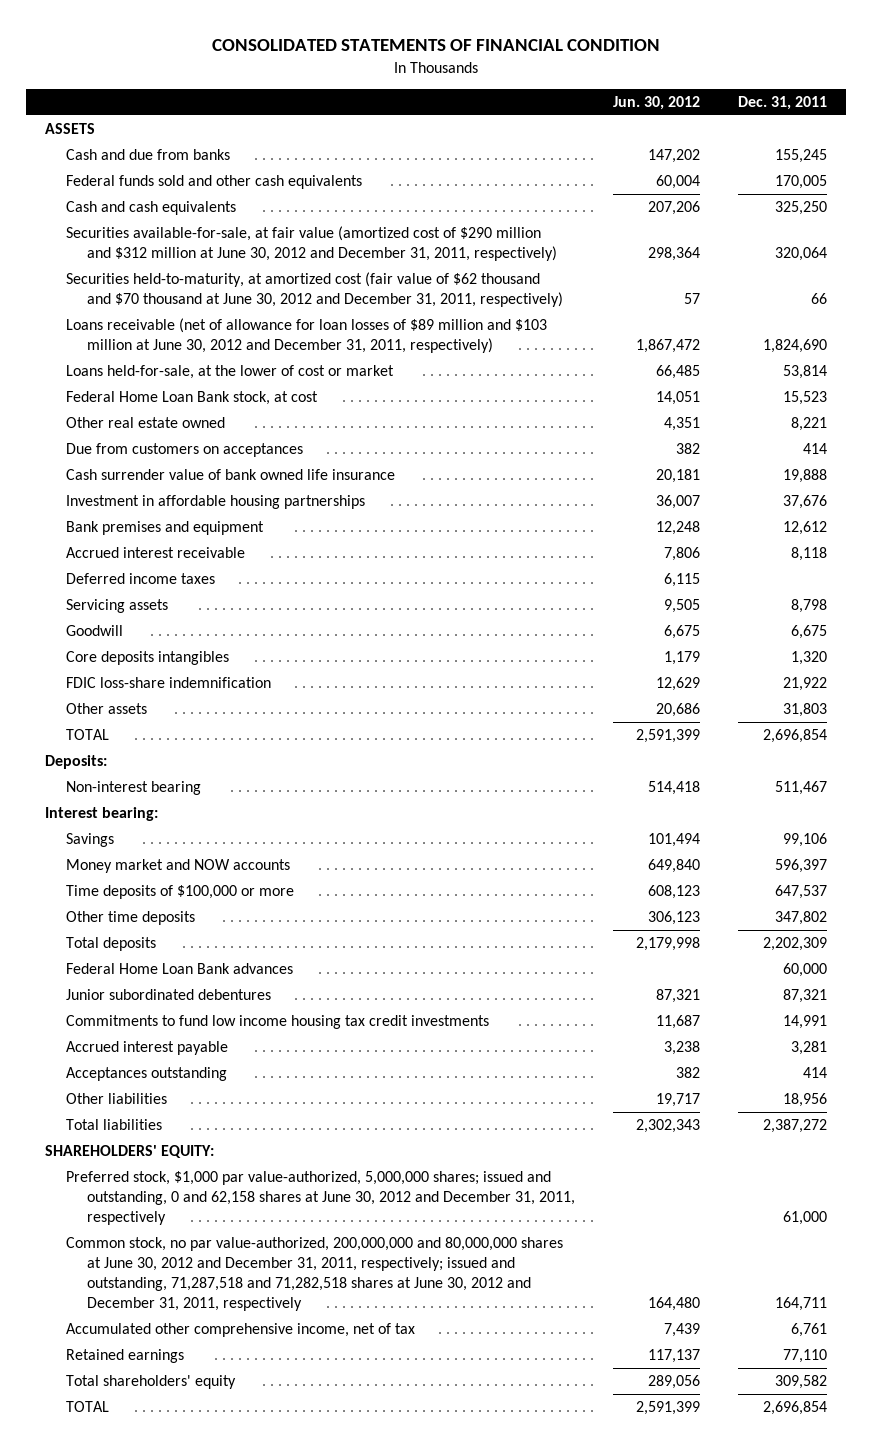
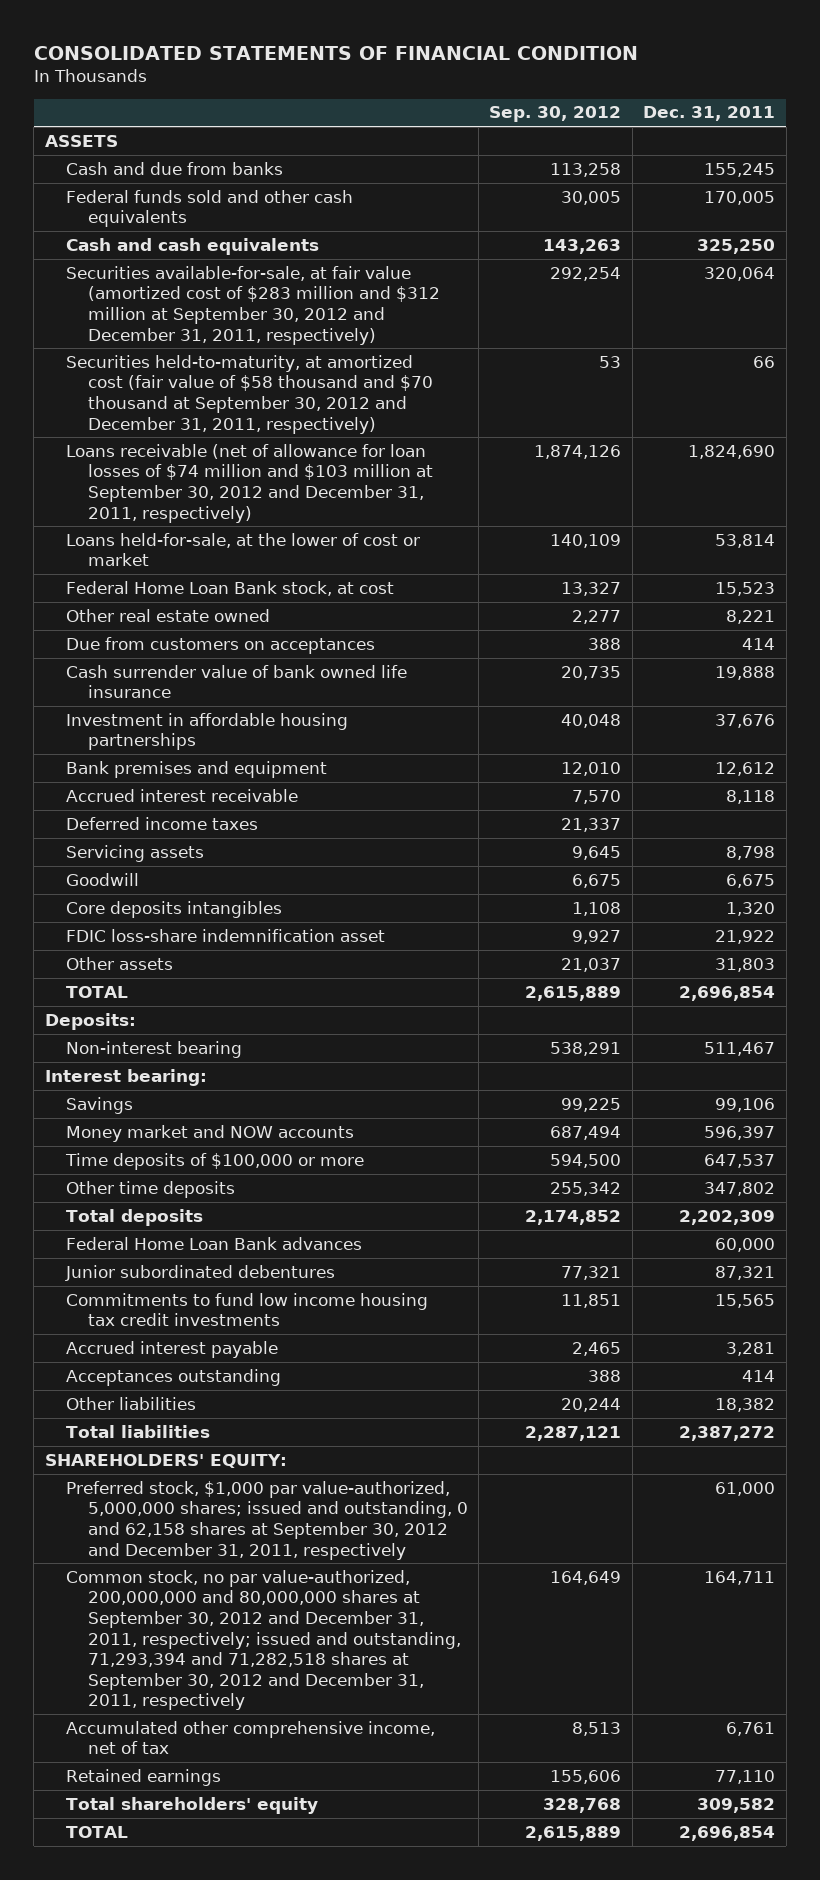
- | Jun. 30, 2012 | Dec. 31, 2011
+ | Sep. 30, 2012 | Dec. 31, 2011
- Securities available-for-sale, at fair value (amortized cost of $290 million and $312 million at June 30, 2012 and December 31, 2011, respectively) | 298,364 | 320,064
- Securities held-to-maturity, at amortized cost (fair value of $62 thousand and $70 thousand at June 30, 2012 and December 31, 2011, respectively) | 57 | 66
- Loans receivable (net of allowance for loan losses of $89 million and $103 million at June 30, 2012 and December 31, 2011, respectively) | 1,867,472 | 1,824,690
+ Securities available-for-sale, at fair value (amortized cost of $283 million and $312 million at September 30, 2012 and December 31, 2011, respectively) | 292,254 | 320,064
+ Securities held-to-maturity, at amortized cost (fair value of $58 thousand and $70 thousand at September 30, 2012 and December 31, 2011, respectively) | 53 | 66
+ Loans receivable (net of allowance for loan losses of $74 million and $103 million at September 30, 2012 and December 31, 2011, respectively) | 1,874,126 | 1,824,690
- FDIC loss-share indemnification | 12,629 | 21,922
+ FDIC loss-share indemnification asset | 9,927 | 21,922
- Commitments to fund low income housing tax credit investments | 11,687 | 14,991
+ Commitments to fund low income housing tax credit investments | 11,851 | 15,565
- Other liabilities | 19,717 | 18,956
+ Other liabilities | 20,244 | 18,382
- Preferred stock, $1,000 par value-authorized, 5,000,000 shares; issued and outstanding, 0 and 62,158 shares at June 30, 2012 and December 31, 2011, respectively | | 61,000
- Common stock, no par value-authorized, 200,000,000 and 80,000,000 shares at June 30, 2012 and December 31, 2011, respectively; issued and outstanding, 71,287,518 and 71,282,518 shares at June 30, 2012 and December 31, 2011, respectively | 164,480 | 164,711
+ Preferred stock, $1,000 par value-authorized, 5,000,000 shares; issued and outstanding, 0 and 62,158 shares at September 30, 2012 and December 31, 2011, respectively | | 61,000
+ Common stock, no par value-authorized, 200,000,000 and 80,000,000 shares at September 30, 2012 and December 31, 2011, respectively; issued and outstanding, 71,293,394 and 71,282,518 shares at September 30, 2012 and December 31, 2011, respectively | 164,649 | 164,711

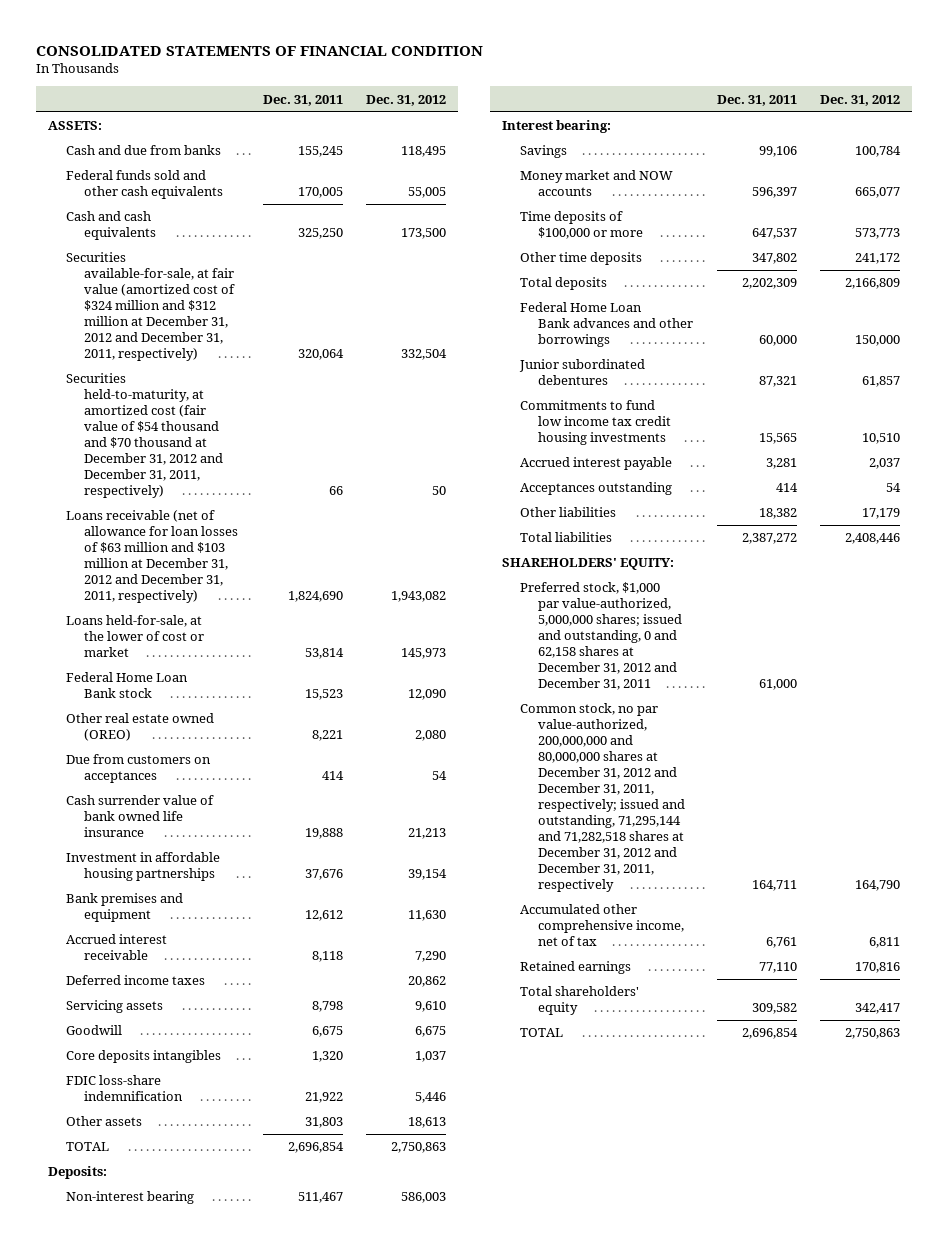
- | Sep. 30, 2012 | Dec. 31, 2011
+ | Dec. 31, 2011 | Dec. 31, 2012
- ASSETS
+ ASSETS:
- Securities available-for-sale, at fair value (amortized cost of $283 million and $312 million at September 30, 2012 and December 31, 2011, respectively) | 292,254 | 320,064
- Securities held-to-maturity, at amortized cost (fair value of $58 thousand and $70 thousand at September 30, 2012 and December 31, 2011, respectively) | 53 | 66
- Loans receivable (net of allowance for loan losses of $74 million and $103 million at September 30, 2012 and December 31, 2011, respectively) | 1,874,126 | 1,824,690
+ Securities available-for-sale, at fair value (amortized cost of $324 million and $312 million at December 31, 2012 and December 31, 2011, respectively) | 320,064 | 332,504
+ Securities held-to-maturity, at amortized cost (fair value of $54 thousand and $70 thousand at December 31, 2012 and December 31, 2011, respectively) | 66 | 50
+ Loans receivable (net of allowance for loan losses of $63 million and $103 million at December 31, 2012 and December 31, 2011, respectively) | 1,824,690 | 1,943,082
- Federal Home Loan Bank stock, at cost | 13,327 | 15,523
- Other real estate owned | 2,277 | 8,221
+ Federal Home Loan Bank stock | 15,523 | 12,090
+ Other real estate owned (OREO) | 8,221 | 2,080
- FDIC loss-share indemnification asset | 9,927 | 21,922
+ FDIC loss-share indemnification | 21,922 | 5,446
- Federal Home Loan Bank advances | | 60,000
+ Federal Home Loan Bank advances and other borrowings | 60,000 | 150,000
- Commitments to fund low income housing tax credit investments | 11,851 | 15,565
+ Commitments to fund low income tax credit housing investments | 15,565 | 10,510
- Preferred stock, $1,000 par value-authorized, 5,000,000 shares; issued and outstanding, 0 and 62,158 shares at September 30, 2012 and December 31, 2011, respectively | | 61,000
- Common stock, no par value-authorized, 200,000,000 and 80,000,000 shares at September 30, 2012 and December 31, 2011, respectively; issued and outstanding, 71,293,394 and 71,282,518 shares at September 30, 2012 and December 31, 2011, respectively | 164,649 | 164,711
+ Preferred stock, $1,000 par value-authorized, 5,000,000 shares; issued and outstanding, 0 and 62,158 shares at December 31, 2012 and December 31, 2011 | 61,000 |
+ Common stock, no par value-authorized, 200,000,000 and 80,000,000 shares at December 31, 2012 and December 31, 2011, respectively; issued and outstanding, 71,295,144 and 71,282,518 shares at December 31, 2012 and December 31, 2011, respectively | 164,711 | 164,790

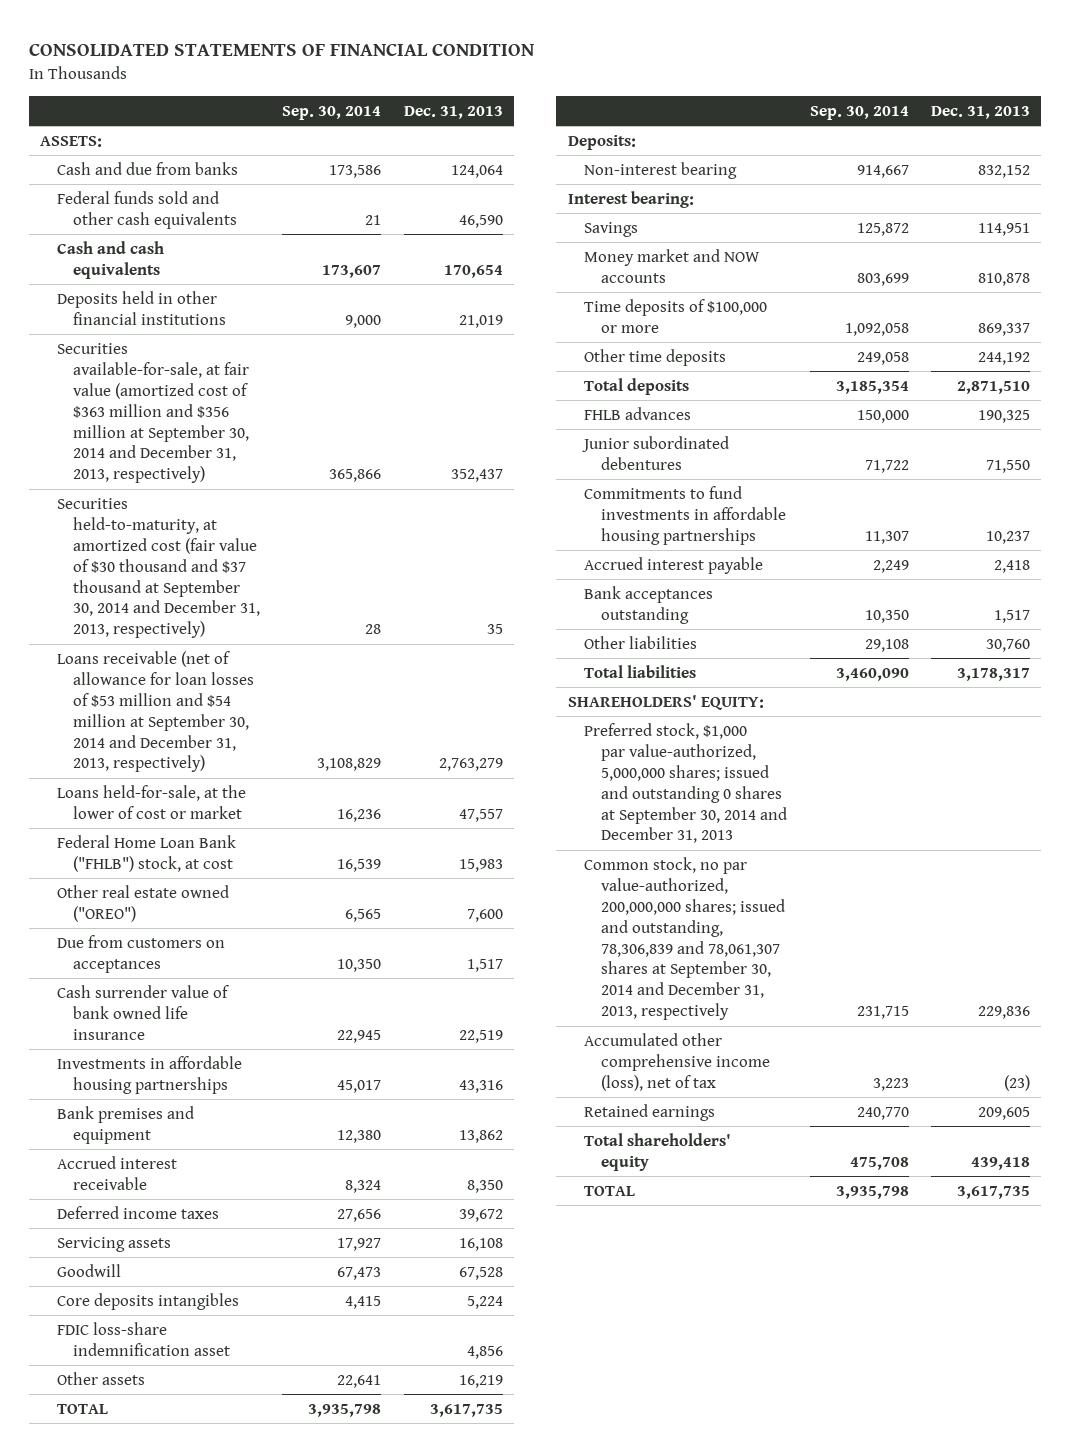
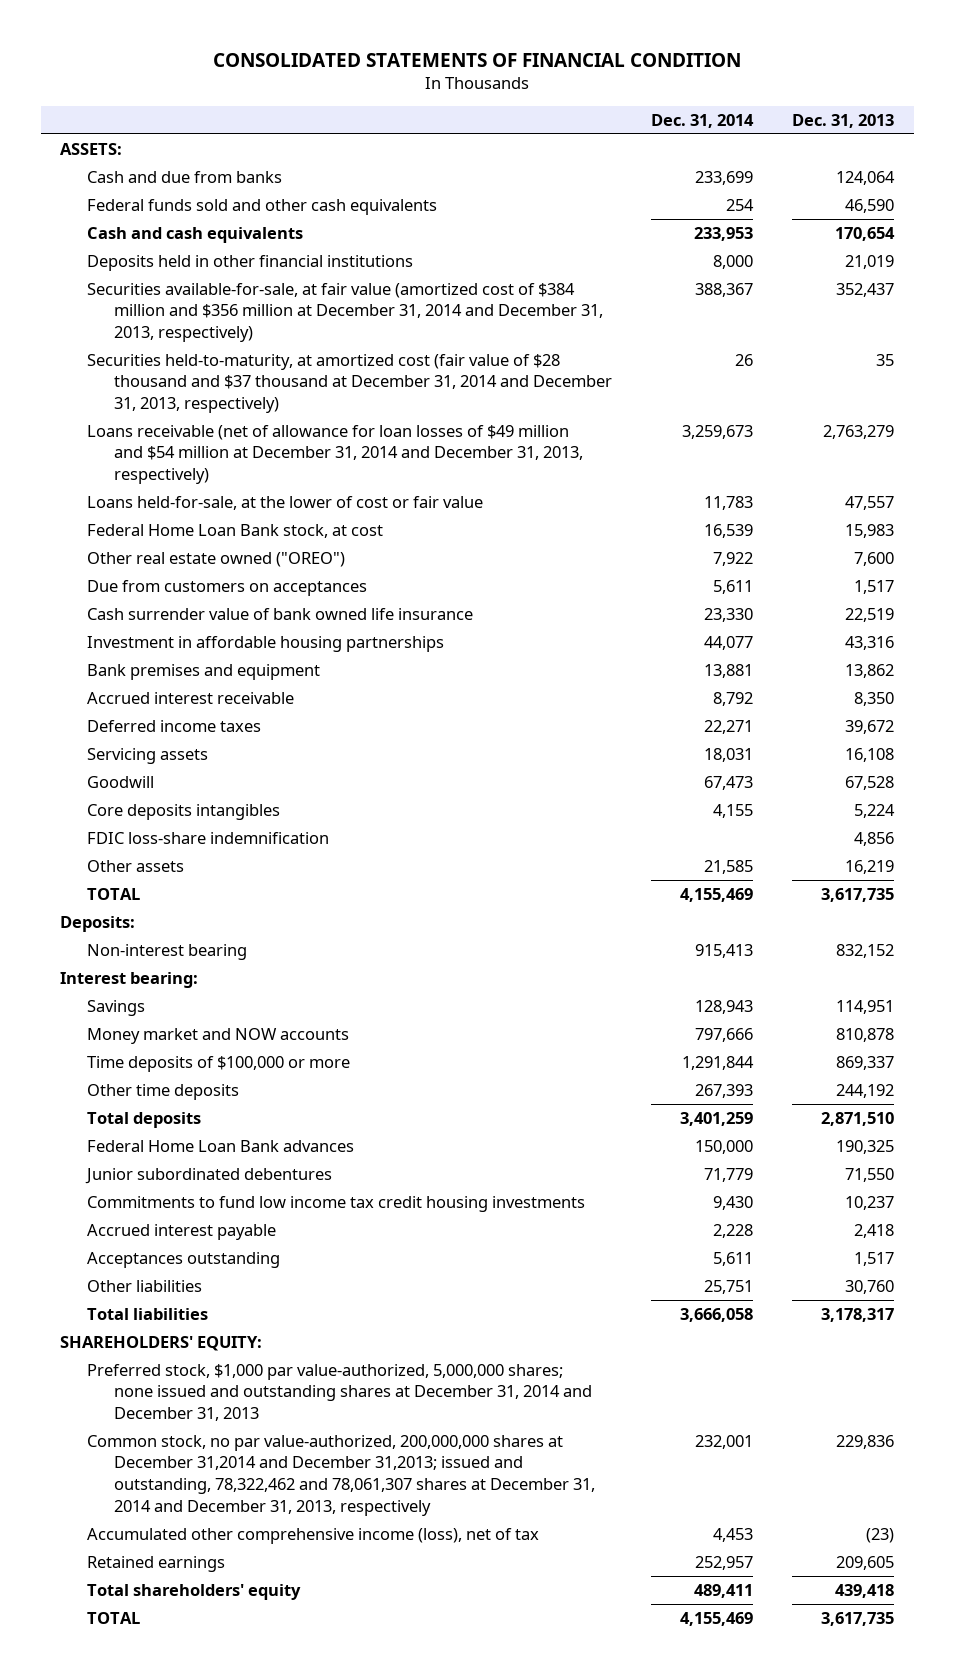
- | Sep. 30, 2014 | Dec. 31, 2013
+ | Dec. 31, 2014 | Dec. 31, 2013
- Securities available-for-sale, at fair value (amortized cost of $363 million and $356 million at September 30, 2014 and December 31, 2013, respectively) | 365,866 | 352,437
- Securities held-to-maturity, at amortized cost (fair value of $30 thousand and $37 thousand at September 30, 2014 and December 31, 2013, respectively) | 28 | 35
- Loans receivable (net of allowance for loan losses of $53 million and $54 million at September 30, 2014 and December 31, 2013, respectively) | 3,108,829 | 2,763,279
- Loans held-for-sale, at the lower of cost or market | 16,236 | 47,557
- Federal Home Loan Bank ("FHLB") stock, at cost | 16,539 | 15,983
+ Securities available-for-sale, at fair value (amortized cost of $384 million and $356 million at December 31, 2014 and December 31, 2013, respectively) | 388,367 | 352,437
+ Securities held-to-maturity, at amortized cost (fair value of $28 thousand and $37 thousand at December 31, 2014 and December 31, 2013, respectively) | 26 | 35
+ Loans receivable (net of allowance for loan losses of $49 million and $54 million at December 31, 2014 and December 31, 2013, respectively) | 3,259,673 | 2,763,279
+ Loans held-for-sale, at the lower of cost or fair value | 11,783 | 47,557
+ Federal Home Loan Bank stock, at cost | 16,539 | 15,983
- Investments in affordable housing partnerships | 45,017 | 43,316
+ Investment in affordable housing partnerships | 44,077 | 43,316
- FDIC loss-share indemnification asset | | 4,856
+ FDIC loss-share indemnification | | 4,856
- FHLB advances | 150,000 | 190,325
+ Federal Home Loan Bank advances | 150,000 | 190,325
- Commitments to fund investments in affordable housing partnerships | 11,307 | 10,237
+ Commitments to fund low income tax credit housing investments | 9,430 | 10,237
- Bank acceptances outstanding | 10,350 | 1,517
+ Acceptances outstanding | 5,611 | 1,517
- Preferred stock, $1,000 par value-authorized, 5,000,000 shares; issued and outstanding 0 shares at September 30, 2014 and December 31, 2013
- Common stock, no par value-authorized, 200,000,000 shares; issued and outstanding, 78,306,839 and 78,061,307 shares at September 30, 2014 and December 31, 2013, respectively | 231,715 | 229,836
+ Preferred stock, $1,000 par value-authorized, 5,000,000 shares; none issued and outstanding shares at December 31, 2014 and December 31, 2013
+ Common stock, no par value-authorized, 200,000,000 shares at December 31,2014 and December 31,2013; issued and outstanding, 78,322,462 and 78,061,307 shares at December 31, 2014 and December 31, 2013, respectively | 232,001 | 229,836

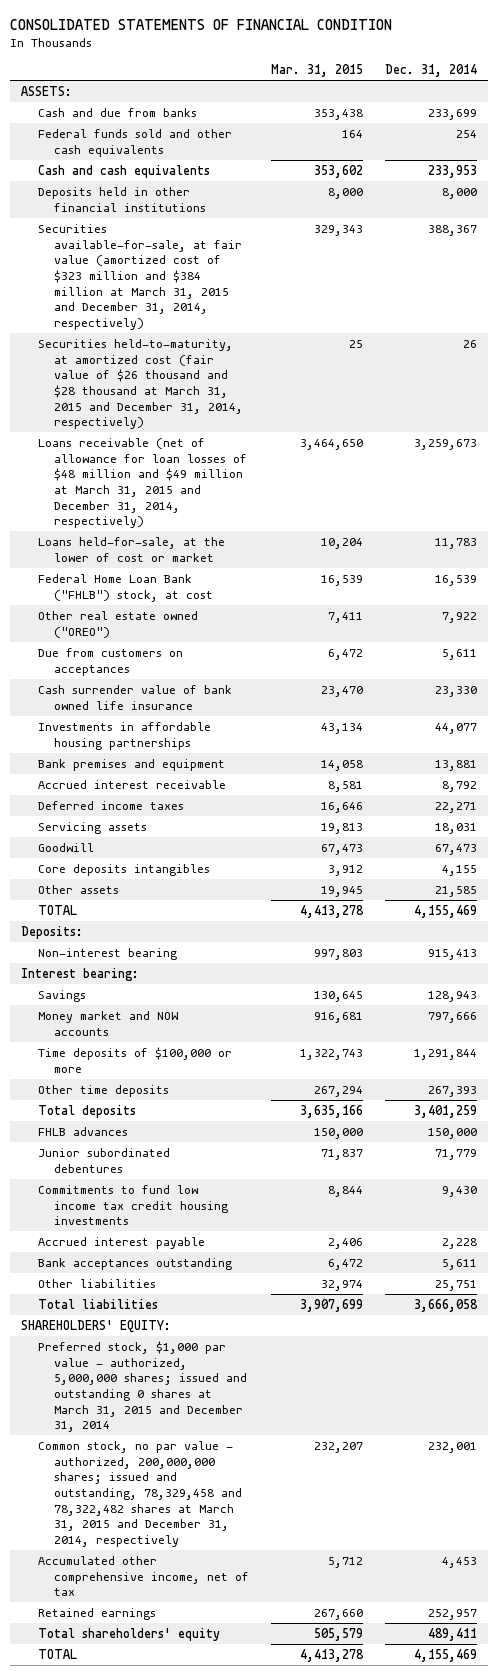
- | Dec. 31, 2014 | Dec. 31, 2013
+ | Mar. 31, 2015 | Dec. 31, 2014
- Securities available-for-sale, at fair value (amortized cost of $384 million and $356 million at December 31, 2014 and December 31, 2013, respectively) | 388,367 | 352,437
- Securities held-to-maturity, at amortized cost (fair value of $28 thousand and $37 thousand at December 31, 2014 and December 31, 2013, respectively) | 26 | 35
- Loans receivable (net of allowance for loan losses of $49 million and $54 million at December 31, 2014 and December 31, 2013, respectively) | 3,259,673 | 2,763,279
- Loans held-for-sale, at the lower of cost or fair value | 11,783 | 47,557
- Federal Home Loan Bank stock, at cost | 16,539 | 15,983
+ Securities available-for-sale, at fair value (amortized cost of $323 million and $384 million at March 31, 2015 and December 31, 2014, respectively) | 329,343 | 388,367
+ Securities held-to-maturity, at amortized cost (fair value of $26 thousand and $28 thousand at March 31, 2015 and December 31, 2014, respectively) | 25 | 26
+ Loans receivable (net of allowance for loan losses of $48 million and $49 million at March 31, 2015 and December 31, 2014, respectively) | 3,464,650 | 3,259,673
+ Loans held-for-sale, at the lower of cost or market | 10,204 | 11,783
+ Federal Home Loan Bank ("FHLB") stock, at cost | 16,539 | 16,539
- Investment in affordable housing partnerships | 44,077 | 43,316
+ Investments in affordable housing partnerships | 43,134 | 44,077
- FDIC loss-share indemnification | | 4,856
- Federal Home Loan Bank advances | 150,000 | 190,325
+ FHLB advances | 150,000 | 150,000
- Acceptances outstanding | 5,611 | 1,517
+ Bank acceptances outstanding | 6,472 | 5,611
- Preferred stock, $1,000 par value-authorized, 5,000,000 shares; none issued and outstanding shares at December 31, 2014 and December 31, 2013
- Common stock, no par value-authorized, 200,000,000 shares at December 31,2014 and December 31,2013; issued and outstanding, 78,322,462 and 78,061,307 shares at December 31, 2014 and December 31, 2013, respectively | 232,001 | 229,836
- Accumulated other comprehensive income (loss), net of tax | 4,453 | (23)
+ Preferred stock, $1,000 par value - authorized, 5,000,000 shares; issued and outstanding 0 shares at March 31, 2015 and December 31, 2014
+ Common stock, no par value - authorized, 200,000,000 shares; issued and outstanding, 78,329,458 and 78,322,482 shares at March 31, 2015 and December 31, 2014, respectively | 232,207 | 232,001
+ Accumulated other comprehensive income, net of tax | 5,712 | 4,453

